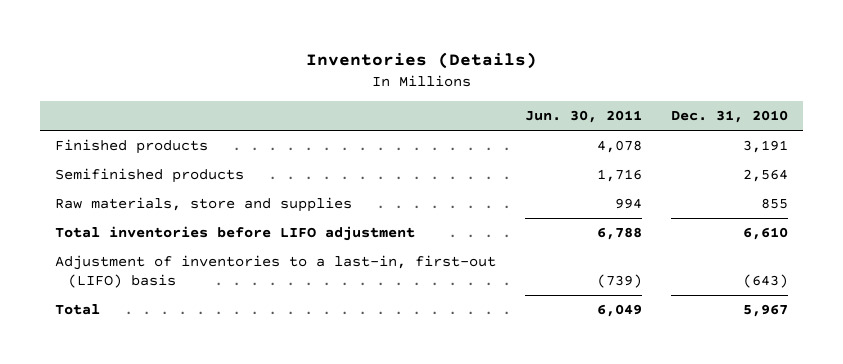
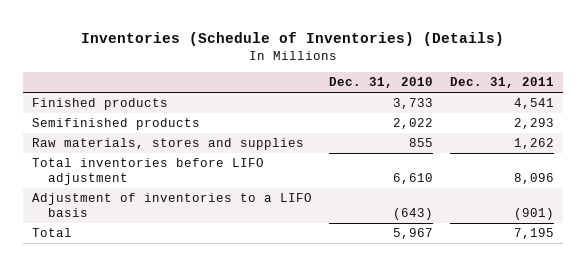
- Inventories (Details)
+ Inventories (Schedule of Inventories) (Details)
- | Jun. 30, 2011 | Dec. 31, 2010
+ | Dec. 31, 2010 | Dec. 31, 2011
- Finished products | 4,078 | 3,191
- Semifinished products | 1,716 | 2,564
- Raw materials, store and supplies | 994 | 855
+ Finished products | 3,733 | 4,541
+ Semifinished products | 2,022 | 2,293
+ Raw materials, stores and supplies | 855 | 1,262
- Adjustment of inventories to a last-in, first-out (LIFO) basis | (739) | (643)
+ Adjustment of inventories to a LIFO basis | (643) | (901)

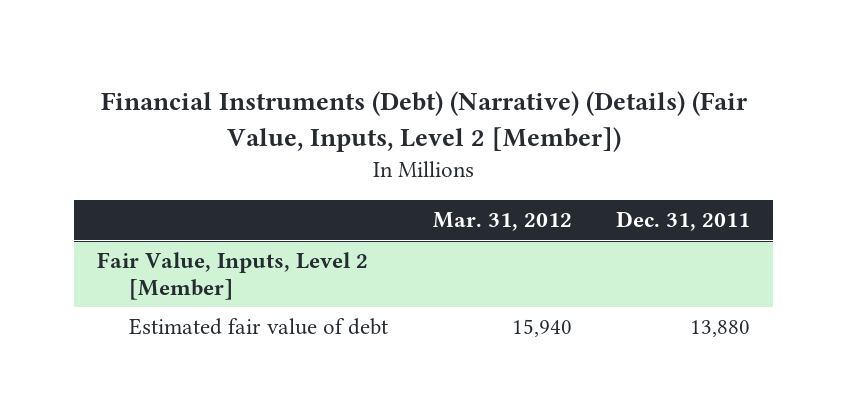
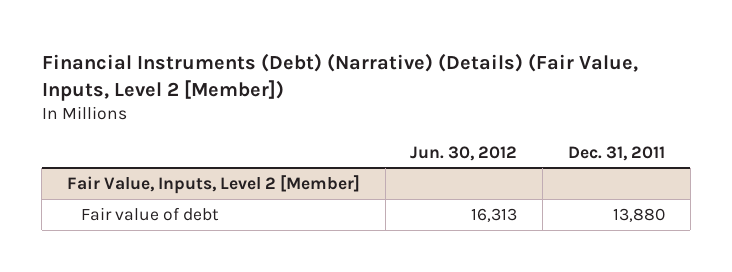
- | Mar. 31, 2012 | Dec. 31, 2011
+ | Jun. 30, 2012 | Dec. 31, 2011
@ Fair Value, Inputs, Level 2 [Member]
- Estimated fair value of debt | 15,940 | 13,880
+ Fair value of debt | 16,313 | 13,880

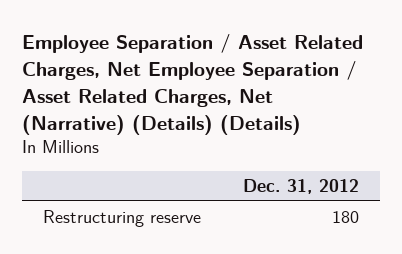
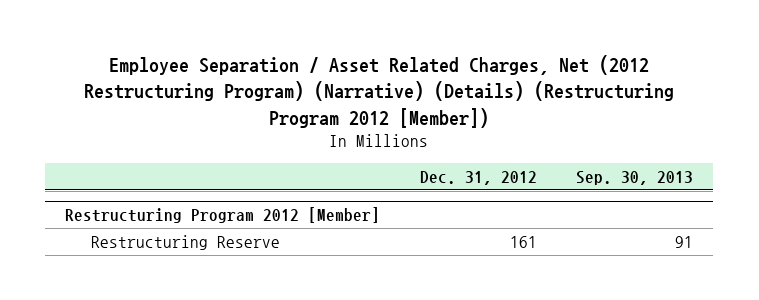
- Employee Separation / Asset Related Charges, Net Employee Separation / Asset Related Charges, Net (Narrative) (Details) (Details)
+ Employee Separation / Asset Related Charges, Net (2012 Restructuring Program) (Narrative) (Details) (Restructuring Program 2012 [Member])
- | Dec. 31, 2012
+ | Dec. 31, 2012 | Sep. 30, 2013
- Restructuring reserve | 180
+ Restructuring Program 2012 [Member]
+ Restructuring Reserve | 161 | 91

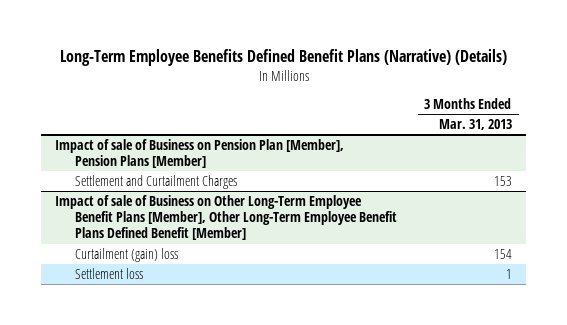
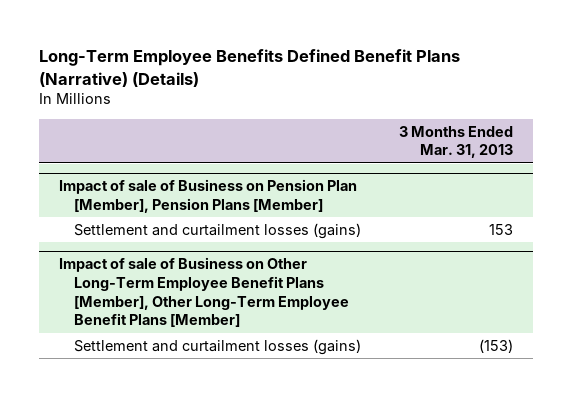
@ Impact of sale of Business on Pension Plan [Member], Pension Plans [Member]
- Settlement and Curtailment Charges | 153
- Impact of sale of Business on Other Long-Term Employee Benefit Plans [Member], Other Long-Term Employee Benefit Plans Defined Benefit [Member]
- Curtailment (gain) loss | 154
- Settlement loss | 1
@ Impact of sale of Business on Pension Plan [Member], Pension Plans [Member]
+ Settlement and curtailment losses (gains) | 153
+ Impact of sale of Business on Other Long-Term Employee Benefit Plans [Member], Other Long-Term Employee Benefit Plans [Member]
+ Settlement and curtailment losses (gains) | (153)

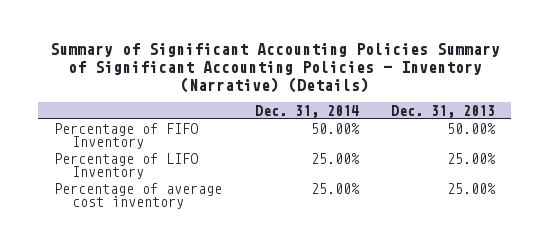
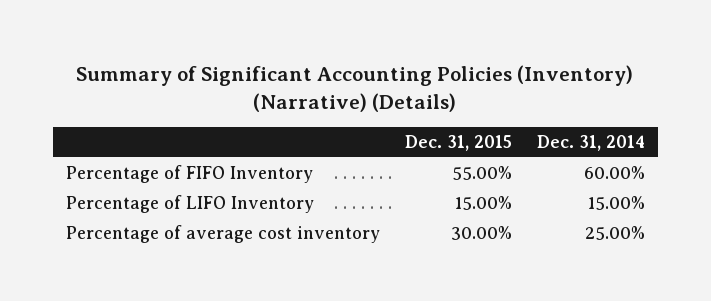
- Summary of Significant Accounting Policies Summary of Significant Accounting Policies - Inventory (Narrative) (Details)
+ Summary of Significant Accounting Policies (Inventory) (Narrative) (Details)
- | Dec. 31, 2014 | Dec. 31, 2013
+ | Dec. 31, 2015 | Dec. 31, 2014
- Percentage of FIFO Inventory | 50.00% | 50.00%
- Percentage of LIFO Inventory | 25.00% | 25.00%
+ Percentage of FIFO Inventory | 55.00% | 60.00%
+ Percentage of LIFO Inventory | 15.00% | 15.00%

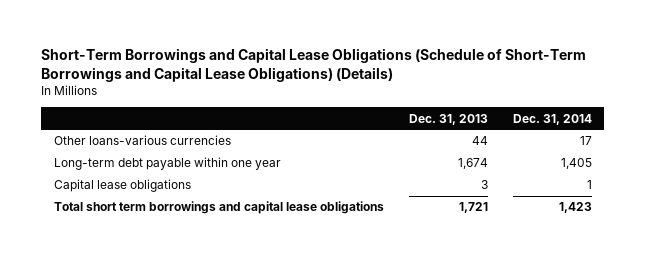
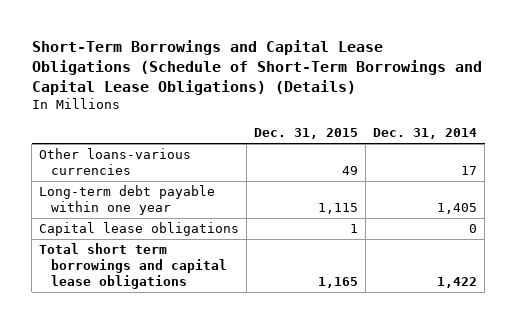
- | Dec. 31, 2013 | Dec. 31, 2014
+ | Dec. 31, 2015 | Dec. 31, 2014
- Capital lease obligations | 3 | 1
- Total short term borrowings and capital lease obligations | 1,721 | 1,423
+ Capital lease obligations | 1 | 0
+ Total short term borrowings and capital lease obligations | 1,165 | 1,422

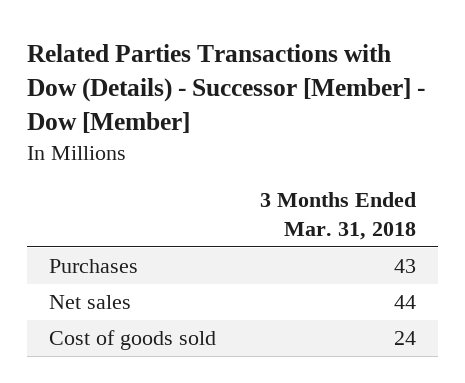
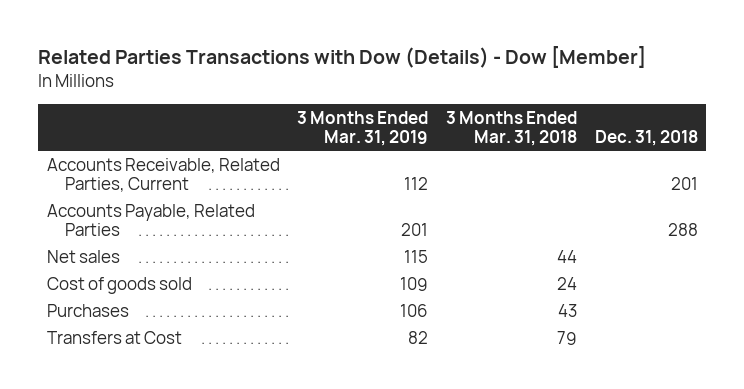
- Related Parties Transactions with Dow (Details) - Successor [Member] - Dow [Member]
+ Related Parties Transactions with Dow (Details) - Dow [Member]
- | 3 Months Ended Mar. 31, 2018
+ | 3 Months Ended Mar. 31, 2019 | 3 Months Ended Mar. 31, 2018 | Dec. 31, 2018
+ Accounts Receivable, Related Parties, Current | 112 | | 201
+ Accounts Payable, Related Parties | 201 | | 288
moved down: Purchases | 106 | 43 |
+ Transfers at Cost | 82 | 79 |

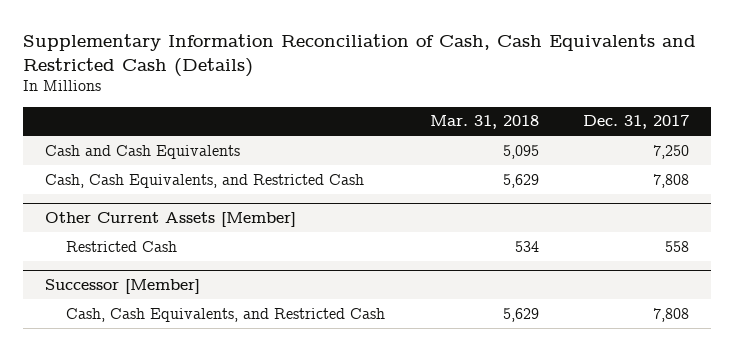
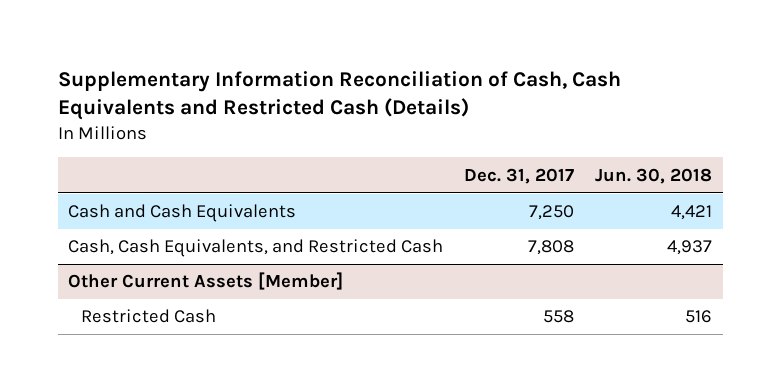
- | Mar. 31, 2018 | Dec. 31, 2017
+ | Dec. 31, 2017 | Jun. 30, 2018
- Successor [Member]
- Cash, Cash Equivalents, and Restricted Cash | 5,629 | 7,808

